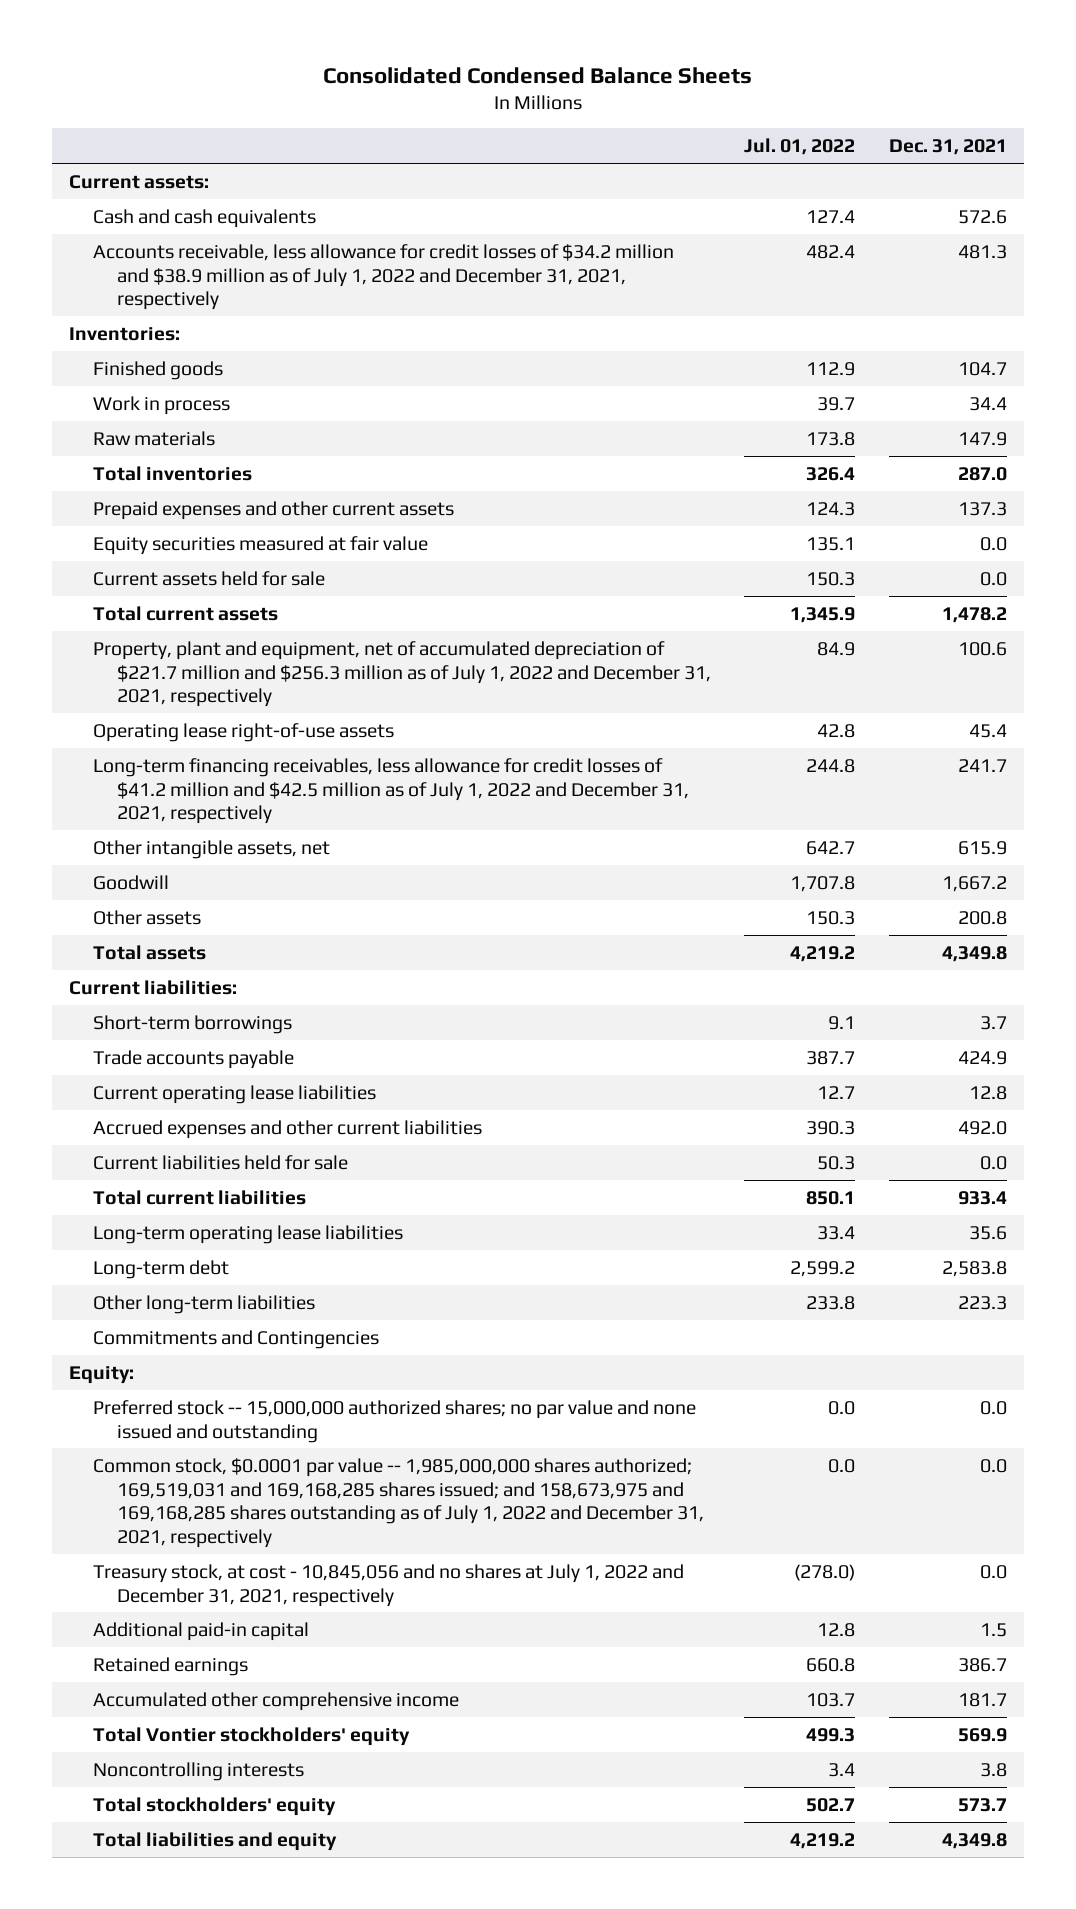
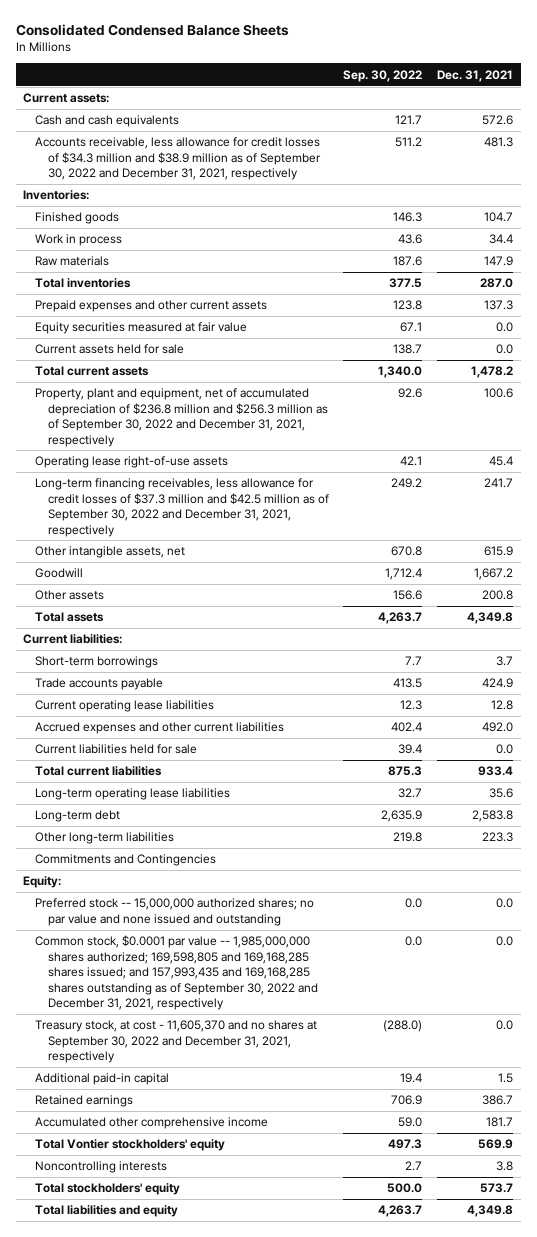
- | Jul. 01, 2022 | Dec. 31, 2021
+ | Sep. 30, 2022 | Dec. 31, 2021
- Accounts receivable, less allowance for credit losses of $34.2 million and $38.9 million as of July 1, 2022 and December 31, 2021, respectively | 482.4 | 481.3
+ Accounts receivable, less allowance for credit losses of $34.3 million and $38.9 million as of September 30, 2022 and December 31, 2021, respectively | 511.2 | 481.3
- Property, plant and equipment, net of accumulated depreciation of $221.7 million and $256.3 million as of July 1, 2022 and December 31, 2021, respectively | 84.9 | 100.6
+ Property, plant and equipment, net of accumulated depreciation of $236.8 million and $256.3 million as of September 30, 2022 and December 31, 2021, respectively | 92.6 | 100.6
- Long-term financing receivables, less allowance for credit losses of $41.2 million and $42.5 million as of July 1, 2022 and December 31, 2021, respectively | 244.8 | 241.7
+ Long-term financing receivables, less allowance for credit losses of $37.3 million and $42.5 million as of September 30, 2022 and December 31, 2021, respectively | 249.2 | 241.7
- Common stock, $0.0001 par value -- 1,985,000,000 shares authorized; 169,519,031 and 169,168,285 shares issued; and 158,673,975 and 169,168,285 shares outstanding as of July 1, 2022 and December 31, 2021, respectively | 0.0 | 0.0
- Treasury stock, at cost - 10,845,056 and no shares at July 1, 2022 and December 31, 2021, respectively | (278.0) | 0.0
+ Common stock, $0.0001 par value -- 1,985,000,000 shares authorized; 169,598,805 and 169,168,285 shares issued; and 157,993,435 and 169,168,285 shares outstanding as of September 30, 2022 and December 31, 2021, respectively | 0.0 | 0.0
+ Treasury stock, at cost - 11,605,370 and no shares at September 30, 2022 and December 31, 2021, respectively | (288.0) | 0.0

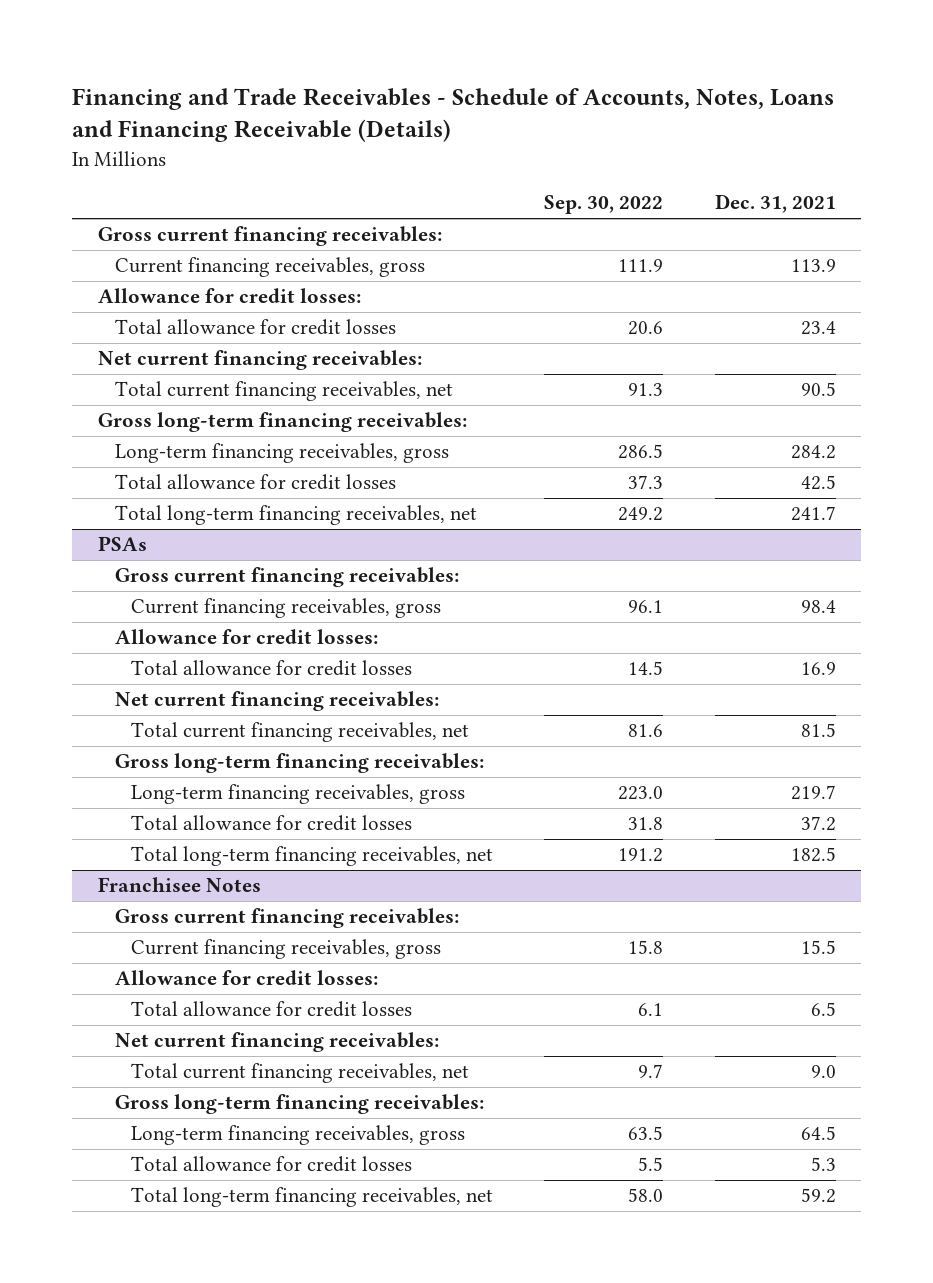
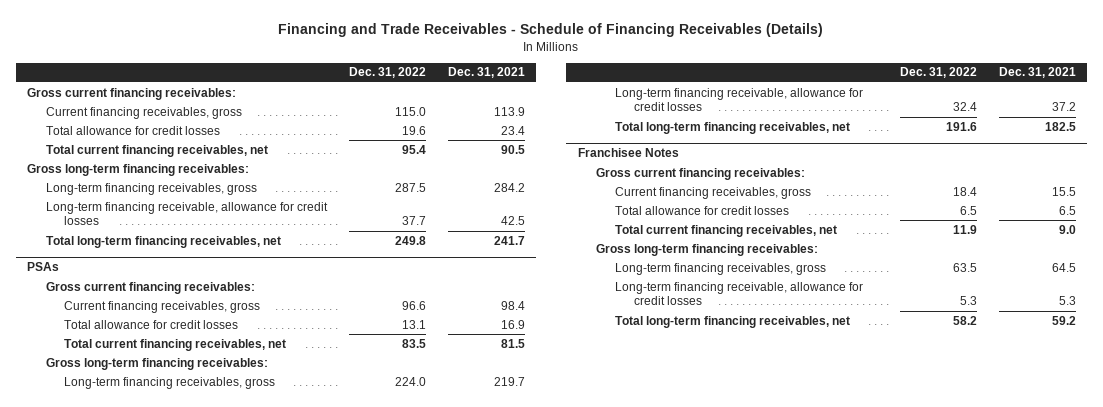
- Financing and Trade Receivables - Schedule of Accounts, Notes, Loans and Financing Receivable (Details)
+ Financing and Trade Receivables - Schedule of Financing Receivables (Details)
- | Sep. 30, 2022 | Dec. 31, 2021
+ | Dec. 31, 2022 | Dec. 31, 2021
- Allowance for credit losses:
- Net current financing receivables:
- Total allowance for credit losses | 37.3 | 42.5
+ Long-term financing receivable, allowance for credit losses | 37.7 | 42.5
@ PSAs
- Allowance for credit losses:
- Net current financing receivables:
- Total allowance for credit losses | 31.8 | 37.2
+ Long-term financing receivable, allowance for credit losses | 32.4 | 37.2
@ Franchisee Notes
- Allowance for credit losses:
- Net current financing receivables:
- Total allowance for credit losses | 5.5 | 5.3
+ Long-term financing receivable, allowance for credit losses | 5.3 | 5.3

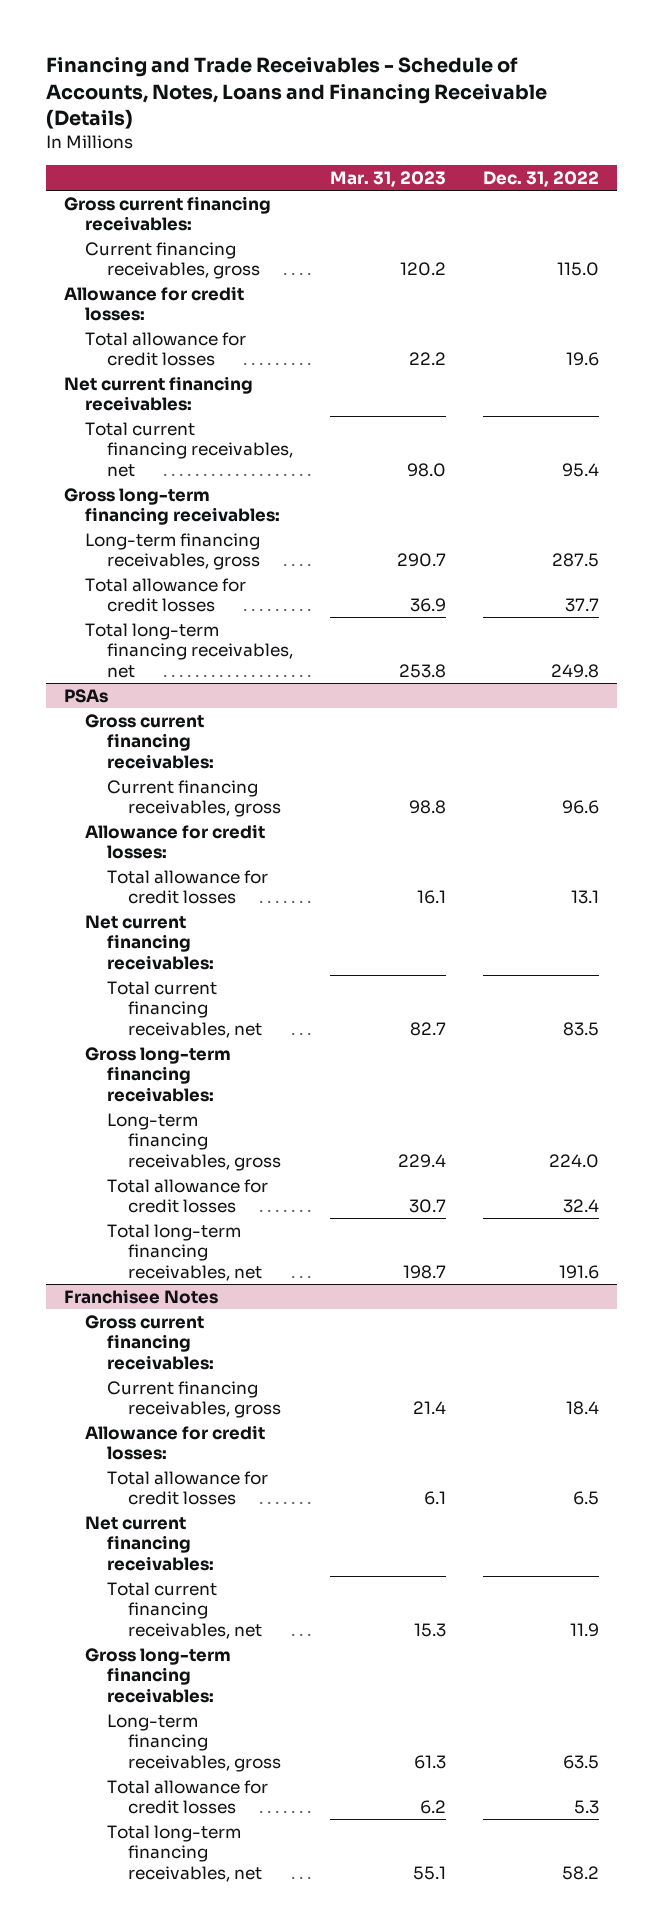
- Financing and Trade Receivables - Schedule of Financing Receivables (Details)
+ Financing and Trade Receivables - Schedule of Accounts, Notes, Loans and Financing Receivable (Details)
- | Dec. 31, 2022 | Dec. 31, 2021
+ | Mar. 31, 2023 | Dec. 31, 2022
+ Allowance for credit losses:
+ Net current financing receivables:
- Long-term financing receivable, allowance for credit losses | 37.7 | 42.5
+ Total allowance for credit losses | 36.9 | 37.7
@ PSAs
+ Allowance for credit losses:
+ Net current financing receivables:
- Long-term financing receivable, allowance for credit losses | 32.4 | 37.2
+ Total allowance for credit losses | 30.7 | 32.4
@ Franchisee Notes
+ Allowance for credit losses:
+ Net current financing receivables:
- Long-term financing receivable, allowance for credit losses | 5.3 | 5.3
+ Total allowance for credit losses | 6.2 | 5.3

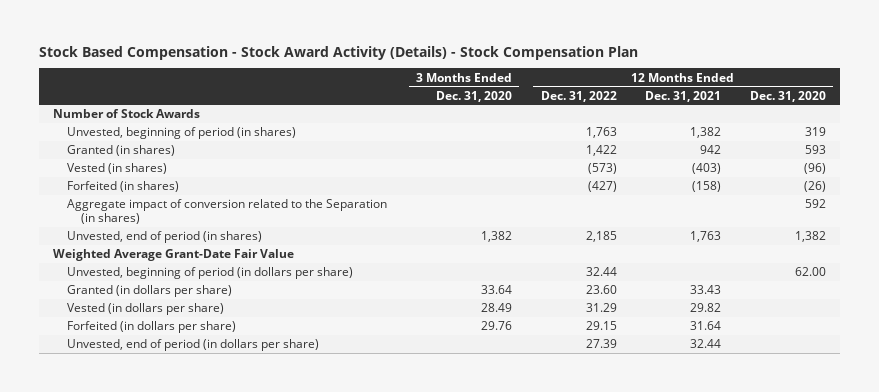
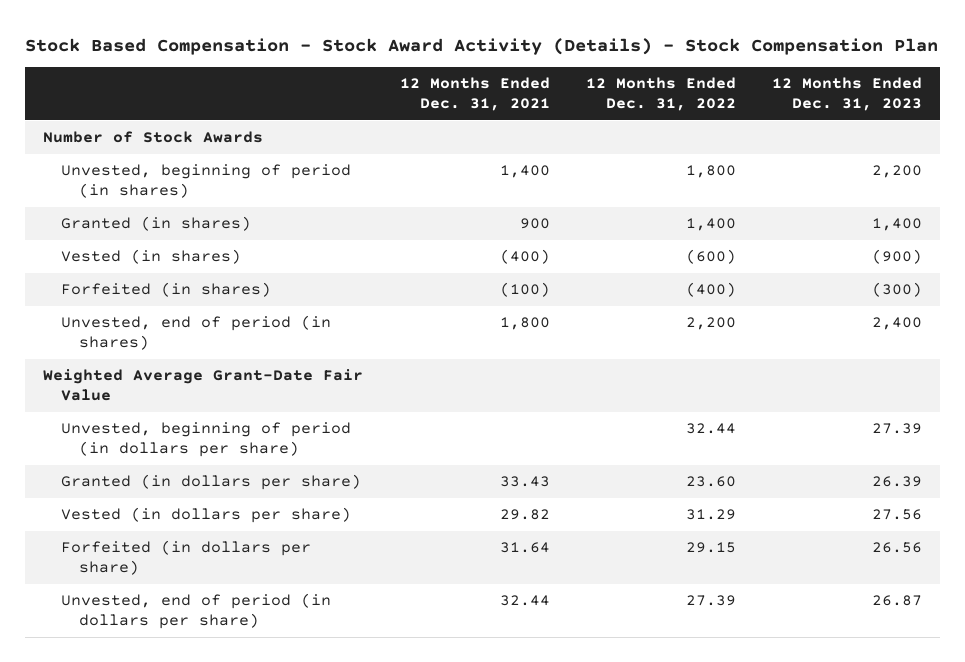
- | 3 Months Ended Dec. 31, 2020 | 12 Months Ended Dec. 31, 2022 | 12 Months Ended Dec. 31, 2021 | 12 Months Ended Dec. 31, 2020
+ | 12 Months Ended Dec. 31, 2021 | 12 Months Ended Dec. 31, 2022 | 12 Months Ended Dec. 31, 2023
- Unvested, beginning of period (in shares) | | 1,763 | 1,382 | 319
- Granted (in shares) | | 1,422 | 942 | 593
- Vested (in shares) | | (573) | (403) | (96)
- Forfeited (in shares) | | (427) | (158) | (26)
- Aggregate impact of conversion related to the Separation (in shares) | | | | 592
- Unvested, end of period (in shares) | 1,382 | 2,185 | 1,763 | 1,382
+ Unvested, beginning of period (in shares) | 1,400 | 1,800 | 2,200
+ Granted (in shares) | 900 | 1,400 | 1,400
+ Vested (in shares) | (400) | (600) | (900)
+ Forfeited (in shares) | (100) | (400) | (300)
+ Unvested, end of period (in shares) | 1,800 | 2,200 | 2,400

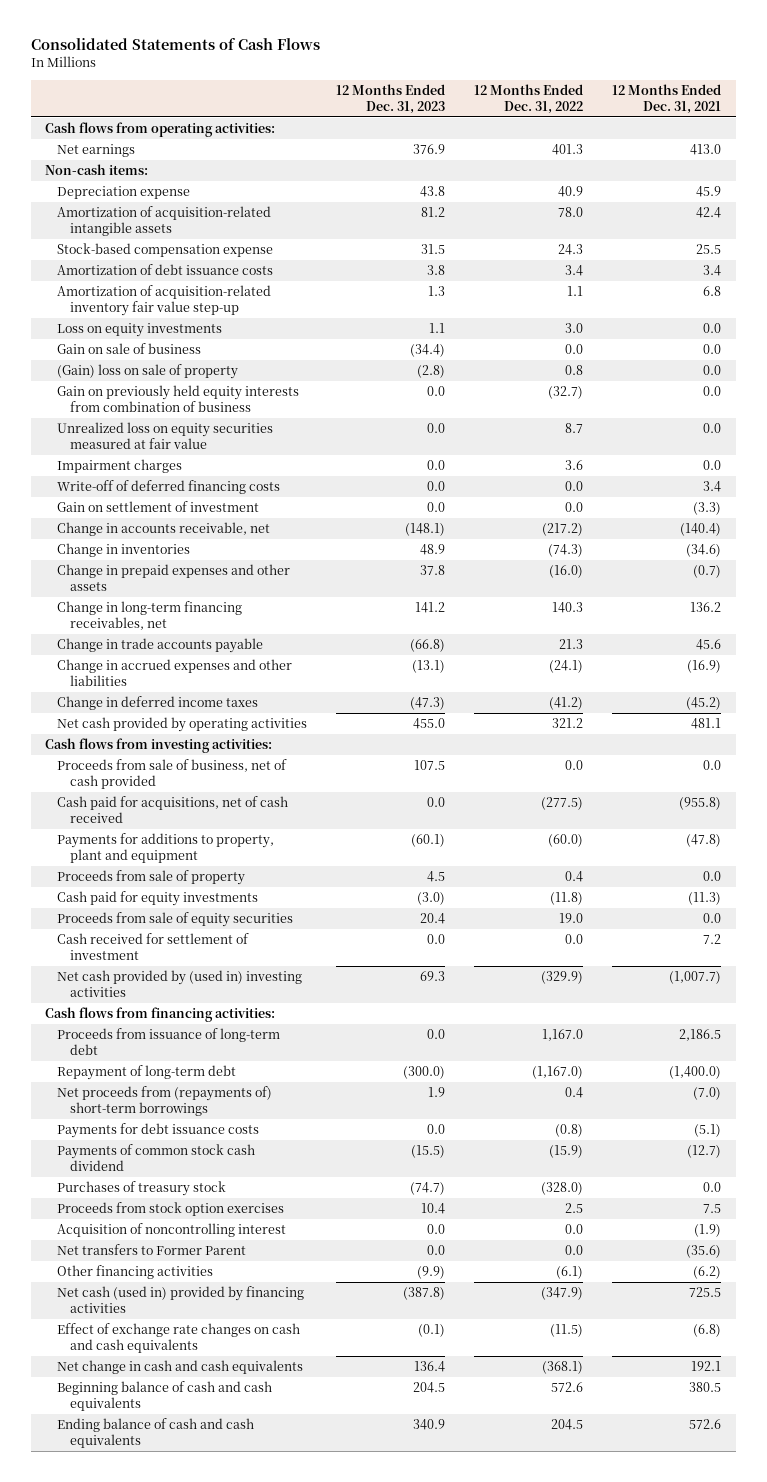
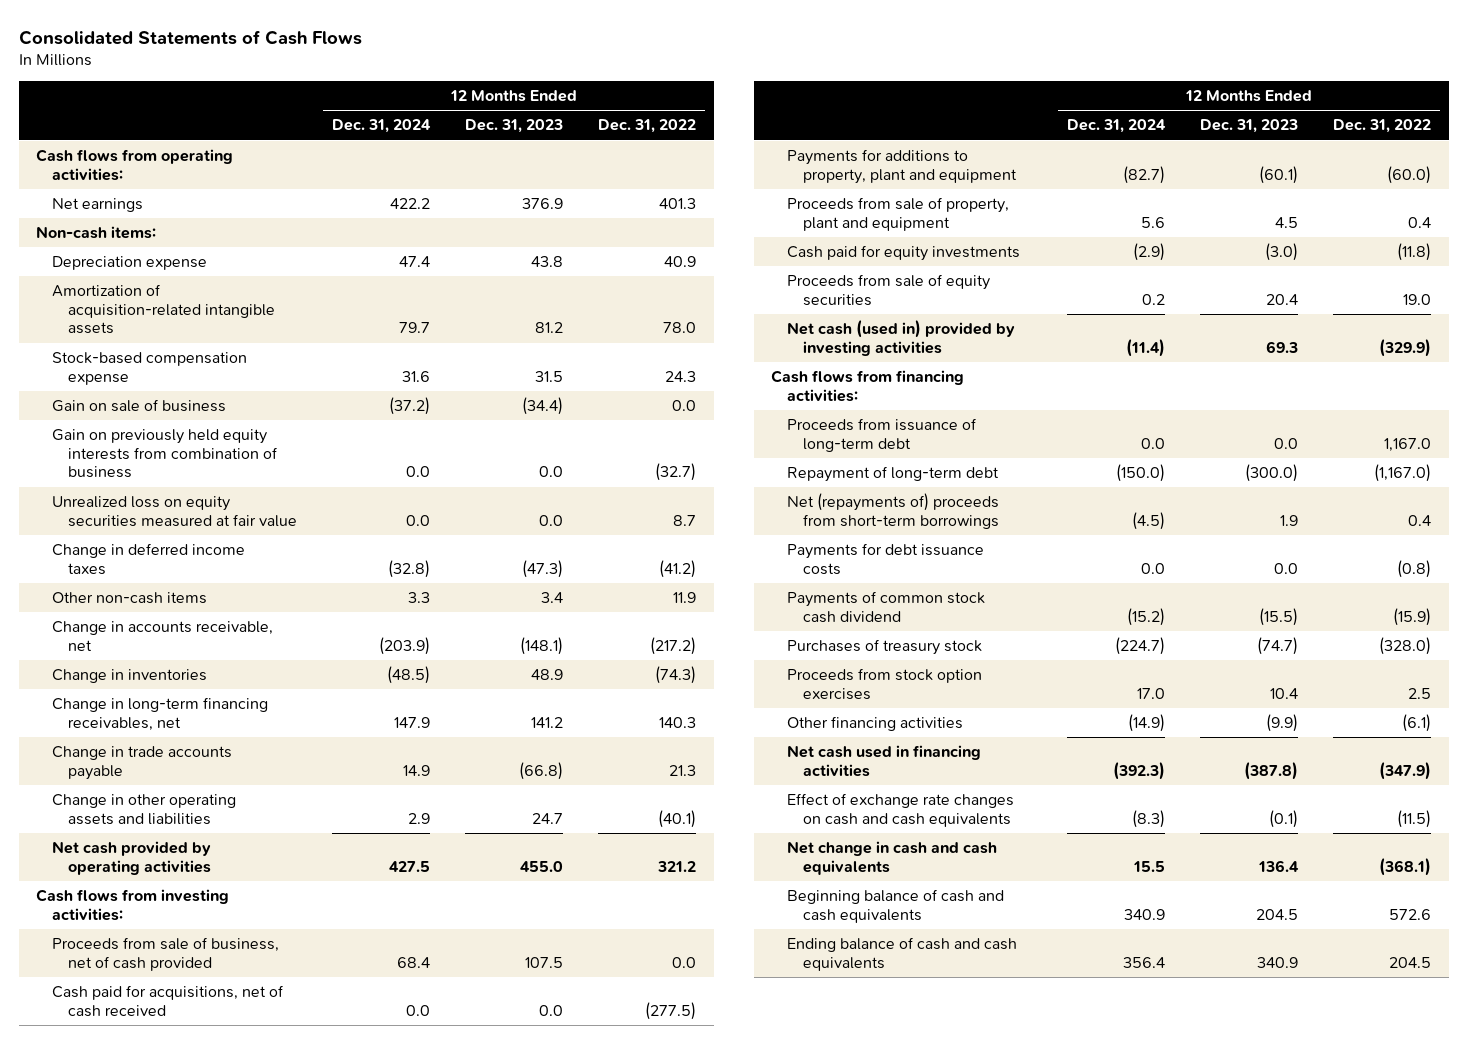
- | 12 Months Ended Dec. 31, 2023 | 12 Months Ended Dec. 31, 2022 | 12 Months Ended Dec. 31, 2021
+ | 12 Months Ended Dec. 31, 2024 | 12 Months Ended Dec. 31, 2023 | 12 Months Ended Dec. 31, 2022
- Amortization of debt issuance costs | 3.8 | 3.4 | 3.4
- Amortization of acquisition-related inventory fair value step-up | 1.3 | 1.1 | 6.8
- Loss on equity investments | 1.1 | 3.0 | 0.0
- (Gain) loss on sale of property | (2.8) | 0.8 | 0.0
- Impairment charges | 0.0 | 3.6 | 0.0
- Write-off of deferred financing costs | 0.0 | 0.0 | 3.4
- Gain on settlement of investment | 0.0 | 0.0 | (3.3)
moved up: Change in deferred income taxes | (32.8) | (47.3) | (41.2)
+ Other non-cash items | 3.3 | 3.4 | 11.9
- Change in prepaid expenses and other assets | 37.8 | (16.0) | (0.7)
- Change in accrued expenses and other liabilities | (13.1) | (24.1) | (16.9)
+ Change in other operating assets and liabilities | 2.9 | 24.7 | (40.1)
- Proceeds from sale of property | 4.5 | 0.4 | 0.0
+ Proceeds from sale of property, plant and equipment | 5.6 | 4.5 | 0.4
- Cash received for settlement of investment | 0.0 | 0.0 | 7.2
- Net cash provided by (used in) investing activities | 69.3 | (329.9) | (1,007.7)
+ Net cash (used in) provided by investing activities | (11.4) | 69.3 | (329.9)
- Net proceeds from (repayments of) short-term borrowings | 1.9 | 0.4 | (7.0)
+ Net (repayments of) proceeds from short-term borrowings | (4.5) | 1.9 | 0.4
- Acquisition of noncontrolling interest | 0.0 | 0.0 | (1.9)
- Net transfers to Former Parent | 0.0 | 0.0 | (35.6)
- Net cash (used in) provided by financing activities | (387.8) | (347.9) | 725.5
+ Net cash used in financing activities | (392.3) | (387.8) | (347.9)

